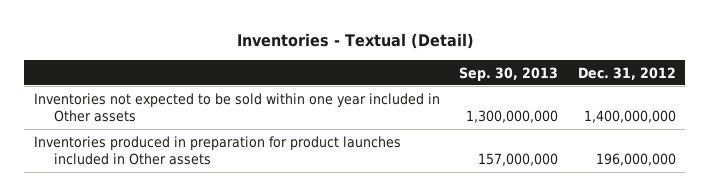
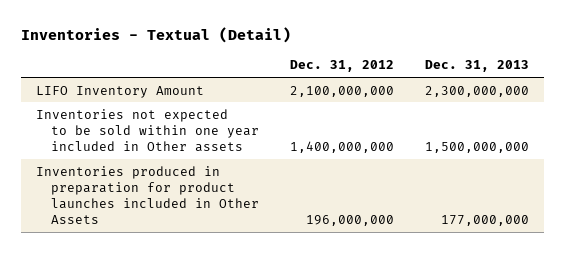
- | Sep. 30, 2013 | Dec. 31, 2012
+ | Dec. 31, 2012 | Dec. 31, 2013
+ LIFO Inventory Amount | 2,100,000,000 | 2,300,000,000
- Inventories produced in preparation for product launches included in Other assets | 157,000,000 | 196,000,000
+ Inventories produced in preparation for product launches included in Other Assets | 196,000,000 | 177,000,000

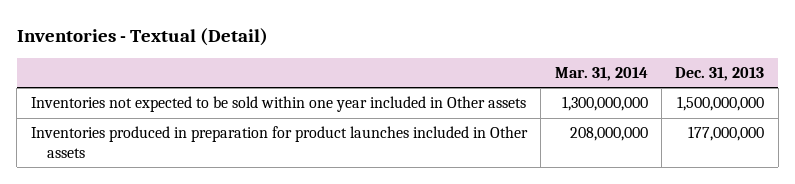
- | Dec. 31, 2012 | Dec. 31, 2013
+ | Mar. 31, 2014 | Dec. 31, 2013
- LIFO Inventory Amount | 2,100,000,000 | 2,300,000,000
- Inventories produced in preparation for product launches included in Other Assets | 196,000,000 | 177,000,000
+ Inventories produced in preparation for product launches included in Other assets | 208,000,000 | 177,000,000

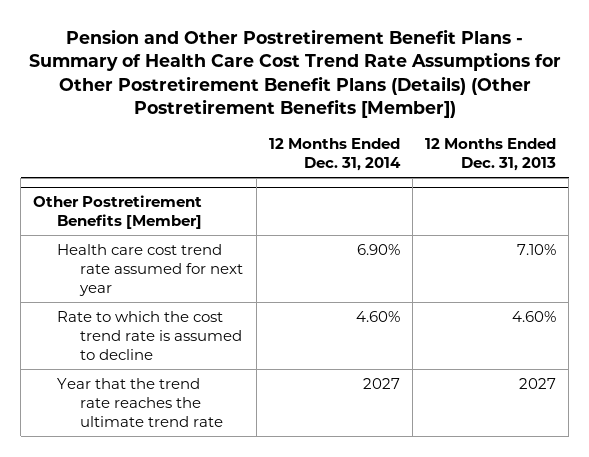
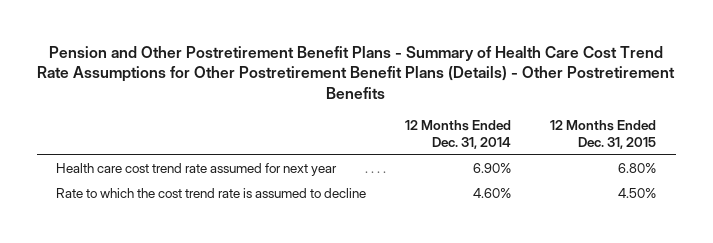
- Pension and Other Postretirement Benefit Plans - Summary of Health Care Cost Trend Rate Assumptions for Other Postretirement Benefit Plans (Details) (Other Postretirement Benefits [Member])
+ Pension and Other Postretirement Benefit Plans - Summary of Health Care Cost Trend Rate Assumptions for Other Postretirement Benefit Plans (Details) - Other Postretirement Benefits
- | 12 Months Ended Dec. 31, 2014 | 12 Months Ended Dec. 31, 2013
+ | 12 Months Ended Dec. 31, 2014 | 12 Months Ended Dec. 31, 2015
- Other Postretirement Benefits [Member]
- Year that the trend rate reaches the ultimate trend rate | 2027 | 2027

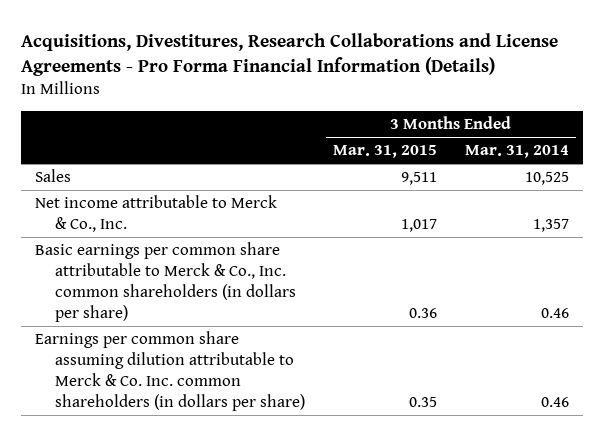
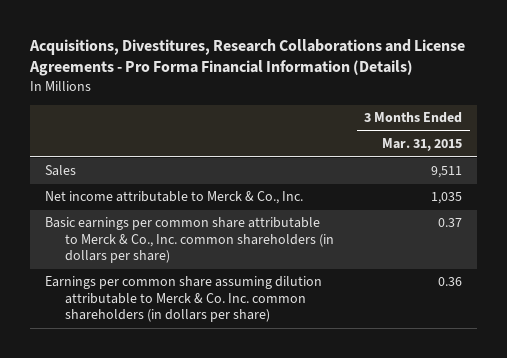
- | 3 Months Ended Mar. 31, 2015 | 3 Months Ended Mar. 31, 2014
+ | 3 Months Ended Mar. 31, 2015
- Net income attributable to Merck & Co., Inc. | 1,017 | 1,357
- Basic earnings per common share attributable to Merck & Co., Inc. common shareholders (in dollars per share) | 0.36 | 0.46
- Earnings per common share assuming dilution attributable to Merck & Co. Inc. common shareholders (in dollars per share) | 0.35 | 0.46
+ Net income attributable to Merck & Co., Inc. | 1,035
+ Basic earnings per common share attributable to Merck & Co., Inc. common shareholders (in dollars per share) | 0.37
+ Earnings per common share assuming dilution attributable to Merck & Co. Inc. common shareholders (in dollars per share) | 0.36

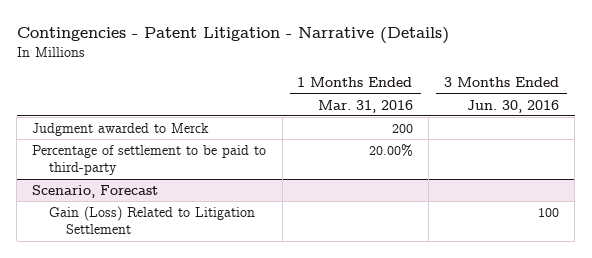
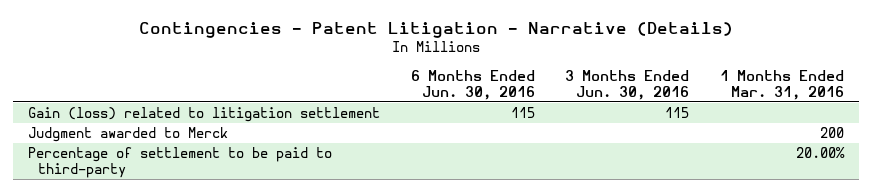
- | 1 Months Ended Mar. 31, 2016 | 3 Months Ended Jun. 30, 2016
+ | 6 Months Ended Jun. 30, 2016 | 3 Months Ended Jun. 30, 2016 | 1 Months Ended Mar. 31, 2016
+ Gain (loss) related to litigation settlement | 115 | 115 |
- Scenario, Forecast
- Gain (Loss) Related to Litigation Settlement | | 100

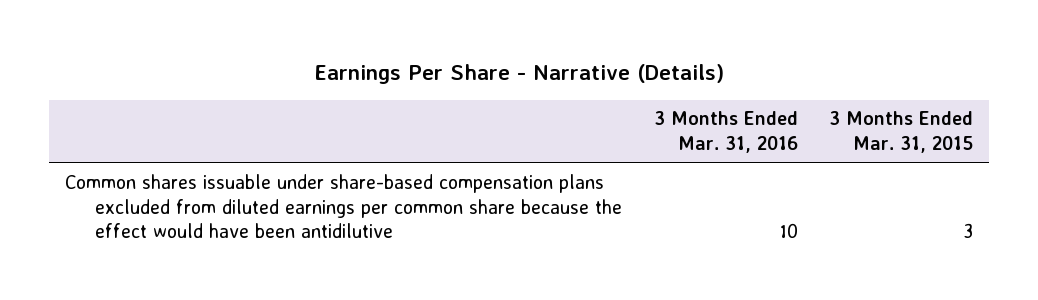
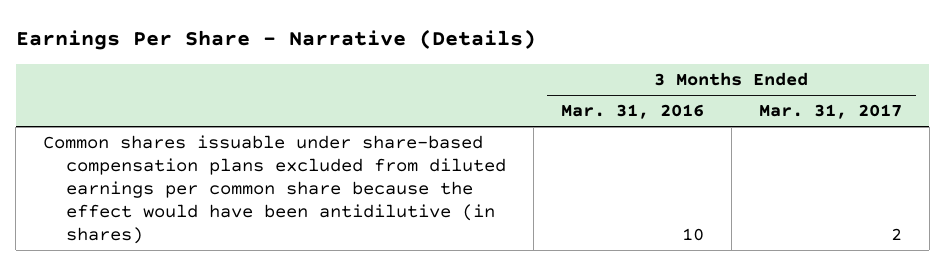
- | 3 Months Ended Mar. 31, 2016 | 3 Months Ended Mar. 31, 2015
+ | 3 Months Ended Mar. 31, 2016 | 3 Months Ended Mar. 31, 2017
- Common shares issuable under share-based compensation plans excluded from diluted earnings per common share because the effect would have been antidilutive | 10 | 3
+ Common shares issuable under share-based compensation plans excluded from diluted earnings per common share because the effect would have been antidilutive (in shares) | 10 | 2

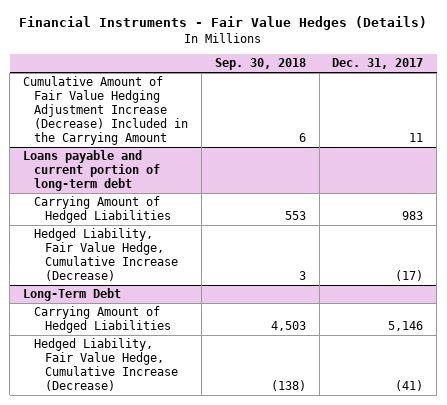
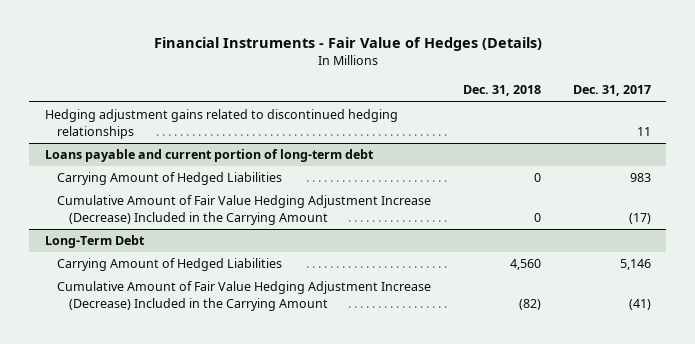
- Financial Instruments - Fair Value Hedges (Details)
+ Financial Instruments - Fair Value of Hedges (Details)
- | Sep. 30, 2018 | Dec. 31, 2017
+ | Dec. 31, 2018 | Dec. 31, 2017
- Cumulative Amount of Fair Value Hedging Adjustment Increase (Decrease) Included in the Carrying Amount | 6 | 11
+ Hedging adjustment gains related to discontinued hedging relationships | | 11
@ Loans payable and current portion of long-term debt
- Hedged Liability, Fair Value Hedge, Cumulative Increase (Decrease) | 3 | (17)
+ Cumulative Amount of Fair Value Hedging Adjustment Increase (Decrease) Included in the Carrying Amount | 0 | (17)
@ Long-Term Debt
- Hedged Liability, Fair Value Hedge, Cumulative Increase (Decrease) | (138) | (41)
+ Cumulative Amount of Fair Value Hedging Adjustment Increase (Decrease) Included in the Carrying Amount | (82) | (41)

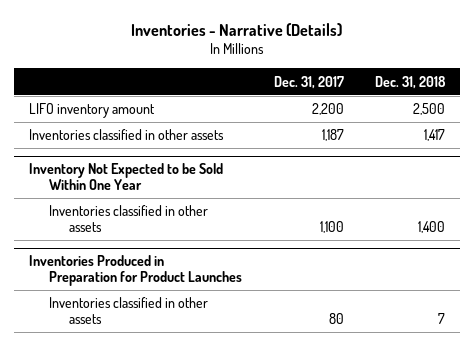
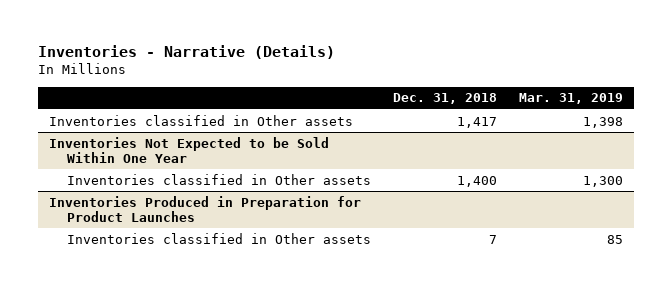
- | Dec. 31, 2017 | Dec. 31, 2018
+ | Dec. 31, 2018 | Mar. 31, 2019
- LIFO inventory amount | 2,200 | 2,500
- Inventories classified in other assets | 1,187 | 1,417
- Inventory Not Expected to be Sold Within One Year
- Inventories classified in other assets | 1,100 | 1,400
+ Inventories classified in Other assets | 1,417 | 1,398
+ Inventories Not Expected to be Sold Within One Year
+ Inventories classified in Other assets | 1,400 | 1,300
@ Inventories Produced in Preparation for Product Launches
- Inventories classified in other assets | 80 | 7
+ Inventories classified in Other assets | 7 | 85

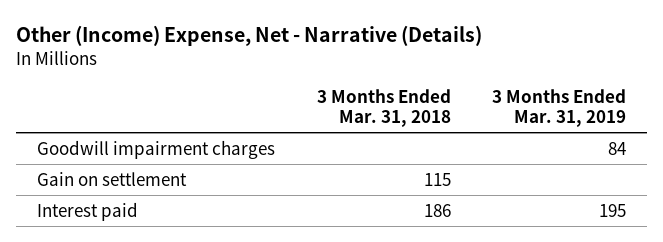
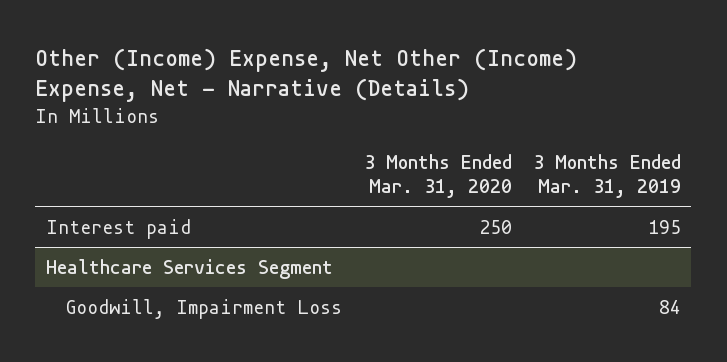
- Other (Income) Expense, Net - Narrative (Details)
+ Other (Income) Expense, Net Other (Income) Expense, Net - Narrative (Details)
- | 3 Months Ended Mar. 31, 2018 | 3 Months Ended Mar. 31, 2019
+ | 3 Months Ended Mar. 31, 2020 | 3 Months Ended Mar. 31, 2019
- Goodwill impairment charges | | 84
- Gain on settlement | 115 |
+ Healthcare Services Segment
+ Goodwill, Impairment Loss | | 84

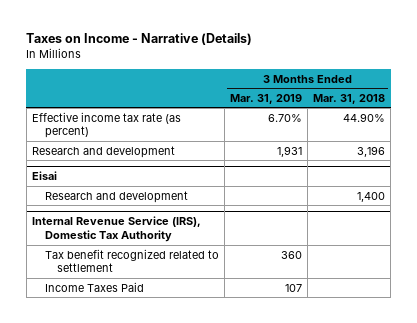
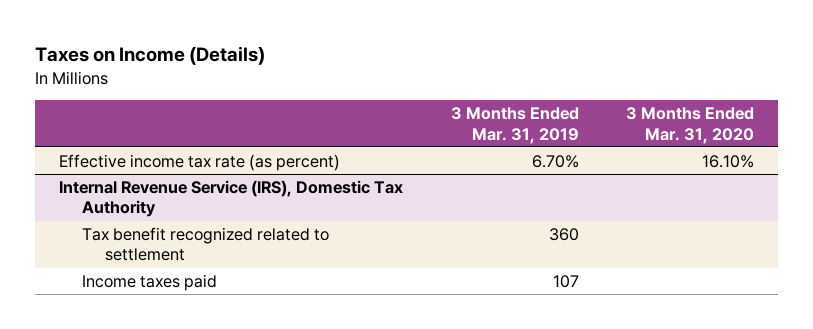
- Taxes on Income - Narrative (Details)
+ Taxes on Income (Details)
- | 3 Months Ended Mar. 31, 2019 | 3 Months Ended Mar. 31, 2018
+ | 3 Months Ended Mar. 31, 2019 | 3 Months Ended Mar. 31, 2020
- Research and development | 1,931 | 3,196
- Eisai
- Research and development | | 1,400
@ Internal Revenue Service (IRS), Domestic Tax Authority
- Income Taxes Paid | 107 |
+ Income taxes paid | 107 |

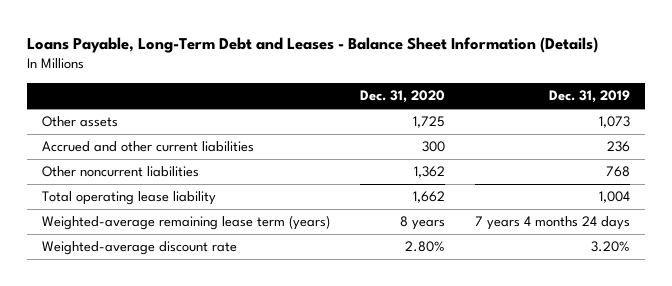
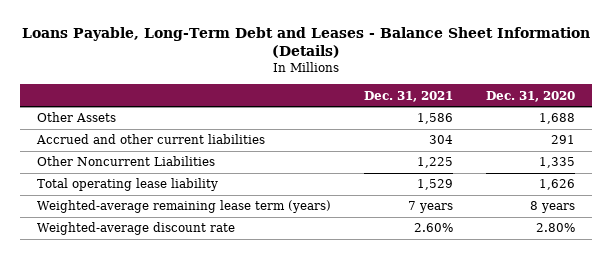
- | Dec. 31, 2020 | Dec. 31, 2019
+ | Dec. 31, 2021 | Dec. 31, 2020
- Other assets | 1,725 | 1,073
- Accrued and other current liabilities | 300 | 236
- Other noncurrent liabilities | 1,362 | 768
- Total operating lease liability | 1,662 | 1,004
+ Other Assets | 1,586 | 1,688
+ Accrued and other current liabilities | 304 | 291
+ Other Noncurrent Liabilities | 1,225 | 1,335
+ Total operating lease liability | 1,529 | 1,626

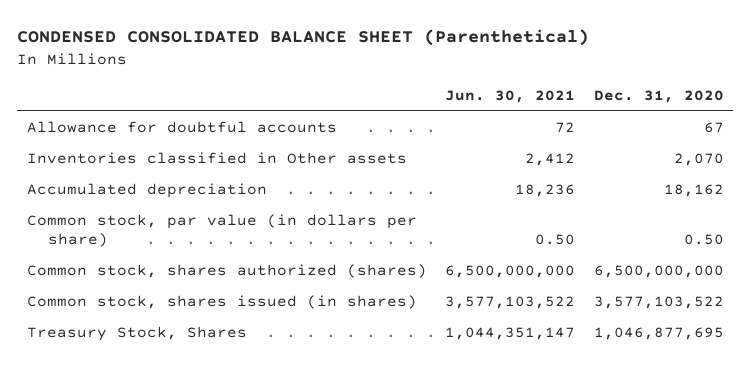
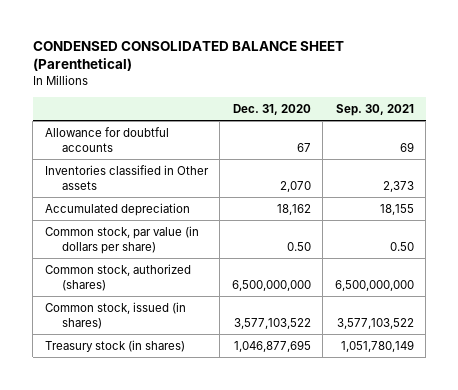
- | Jun. 30, 2021 | Dec. 31, 2020
+ | Dec. 31, 2020 | Sep. 30, 2021
- Common stock, shares authorized (shares) | 6,500,000,000 | 6,500,000,000
- Common stock, shares issued (in shares) | 3,577,103,522 | 3,577,103,522
- Treasury Stock, Shares | 1,044,351,147 | 1,046,877,695
+ Common stock, authorized (shares) | 6,500,000,000 | 6,500,000,000
+ Common stock, issued (in shares) | 3,577,103,522 | 3,577,103,522
+ Treasury stock (in shares) | 1,046,877,695 | 1,051,780,149

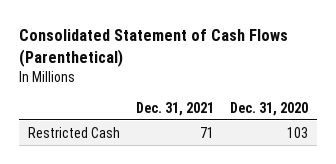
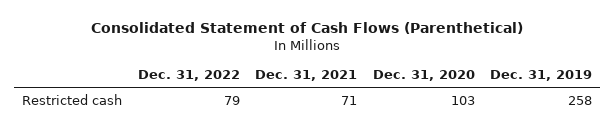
- | Dec. 31, 2021 | Dec. 31, 2020
+ | Dec. 31, 2022 | Dec. 31, 2021 | Dec. 31, 2020 | Dec. 31, 2019
- Restricted Cash | 71 | 103
+ Restricted cash | 79 | 71 | 103 | 258

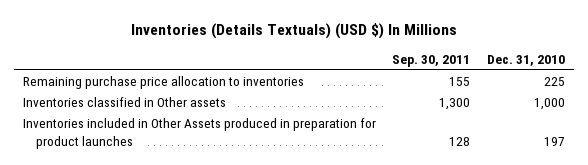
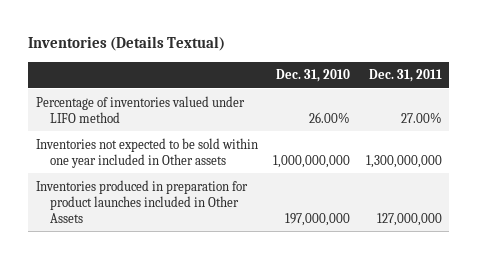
- Inventories (Details Textuals) (USD $) In Millions
+ Inventories (Details Textual)
- | Sep. 30, 2011 | Dec. 31, 2010
+ | Dec. 31, 2010 | Dec. 31, 2011
- Remaining purchase price allocation to inventories | 155 | 225
- Inventories classified in Other assets | 1,300 | 1,000
- Inventories included in Other Assets produced in preparation for product launches | 128 | 197
+ Percentage of inventories valued under LIFO method | 26.00% | 27.00%
+ Inventories not expected to be sold within one year included in Other assets | 1,000,000,000 | 1,300,000,000
+ Inventories produced in preparation for product launches included in Other Assets | 197,000,000 | 127,000,000

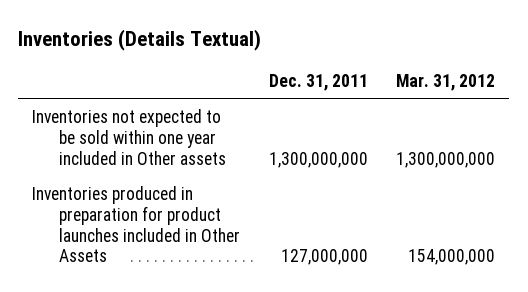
- | Dec. 31, 2010 | Dec. 31, 2011
+ | Dec. 31, 2011 | Mar. 31, 2012
- Percentage of inventories valued under LIFO method | 26.00% | 27.00%

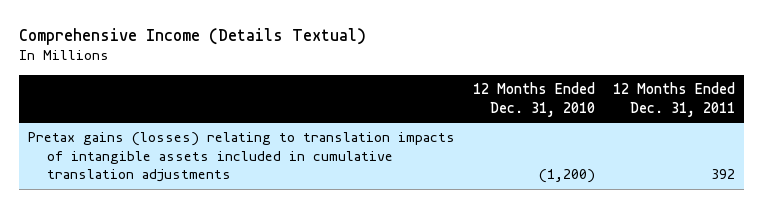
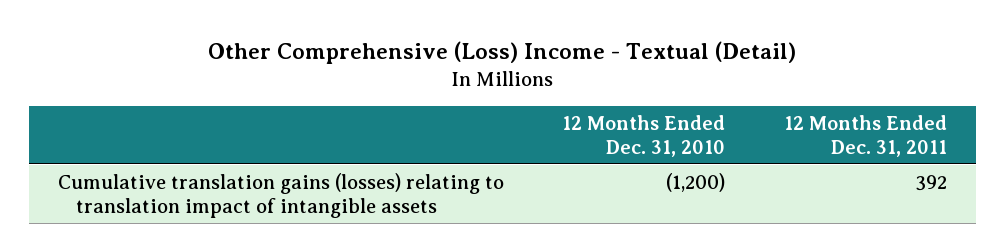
- Comprehensive Income (Details Textual)
+ Other Comprehensive (Loss) Income - Textual (Detail)
- Pretax gains (losses) relating to translation impacts of intangible assets included in cumulative translation adjustments | (1,200) | 392
+ Cumulative translation gains (losses) relating to translation impact of intangible assets | (1,200) | 392

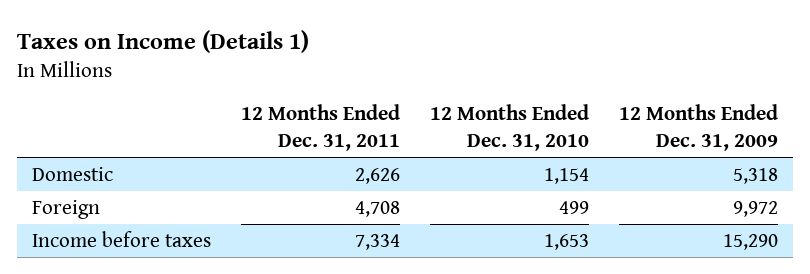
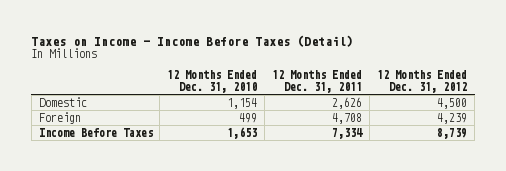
- Taxes on Income (Details 1)
+ Taxes on Income - Income Before Taxes (Detail)
- | 12 Months Ended Dec. 31, 2011 | 12 Months Ended Dec. 31, 2010 | 12 Months Ended Dec. 31, 2009
+ | 12 Months Ended Dec. 31, 2010 | 12 Months Ended Dec. 31, 2011 | 12 Months Ended Dec. 31, 2012
- Income before taxes | 7,334 | 1,653 | 15,290
+ Income Before Taxes | 1,653 | 7,334 | 8,739

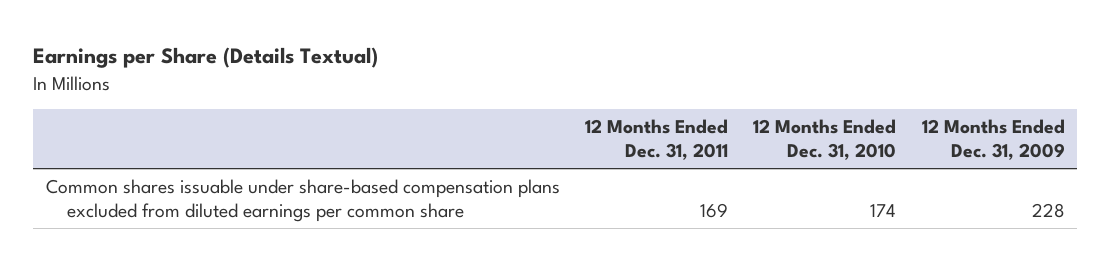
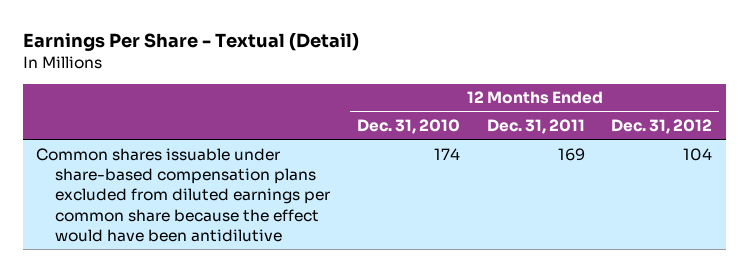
- Earnings per Share (Details Textual)
+ Earnings Per Share - Textual (Detail)
- | 12 Months Ended Dec. 31, 2011 | 12 Months Ended Dec. 31, 2010 | 12 Months Ended Dec. 31, 2009
+ | 12 Months Ended Dec. 31, 2010 | 12 Months Ended Dec. 31, 2011 | 12 Months Ended Dec. 31, 2012
- Common shares issuable under share-based compensation plans excluded from diluted earnings per common share | 169 | 174 | 228
+ Common shares issuable under share-based compensation plans excluded from diluted earnings per common share because the effect would have been antidilutive | 174 | 169 | 104

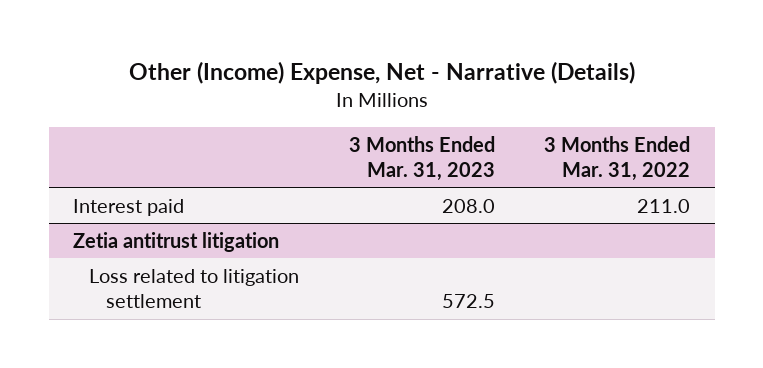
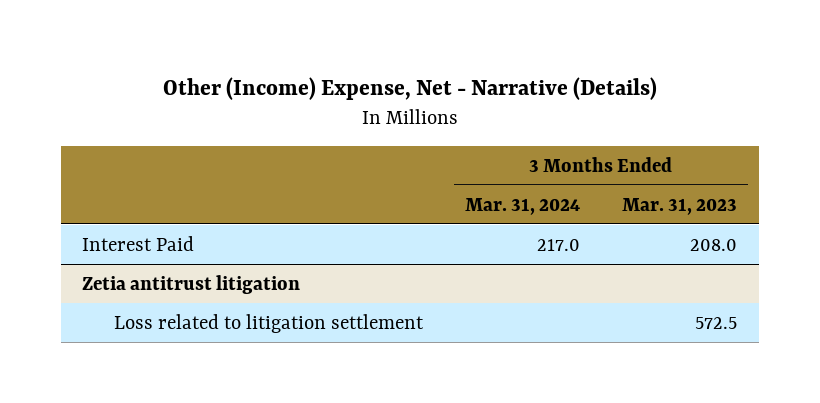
- | 3 Months Ended Mar. 31, 2023 | 3 Months Ended Mar. 31, 2022
+ | 3 Months Ended Mar. 31, 2024 | 3 Months Ended Mar. 31, 2023
- Interest paid | 208.0 | 211.0
+ Interest Paid | 217.0 | 208.0

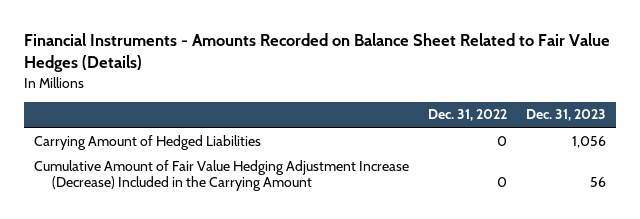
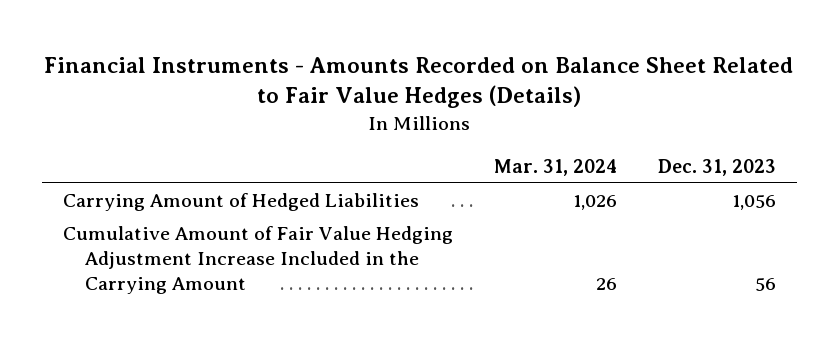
- | Dec. 31, 2022 | Dec. 31, 2023
+ | Mar. 31, 2024 | Dec. 31, 2023
- Cumulative Amount of Fair Value Hedging Adjustment Increase (Decrease) Included in the Carrying Amount | 0 | 56
+ Cumulative Amount of Fair Value Hedging Adjustment Increase Included in the Carrying Amount | 26 | 56

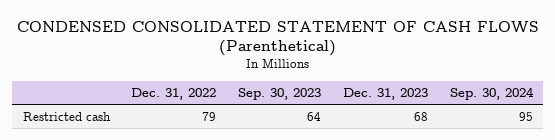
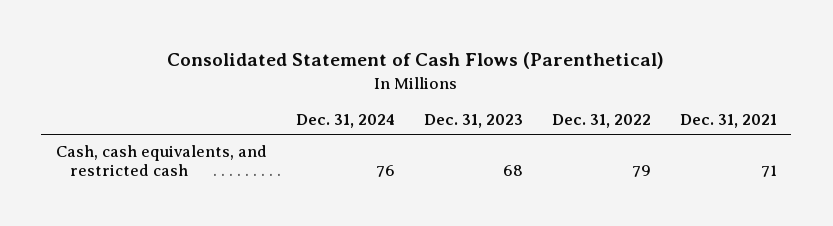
- CONDENSED CONSOLIDATED STATEMENT OF CASH FLOWS (Parenthetical)
+ Consolidated Statement of Cash Flows (Parenthetical)
- | Dec. 31, 2022 | Sep. 30, 2023 | Dec. 31, 2023 | Sep. 30, 2024
+ | Dec. 31, 2024 | Dec. 31, 2023 | Dec. 31, 2022 | Dec. 31, 2021
- Restricted cash | 79 | 64 | 68 | 95
+ Cash, cash equivalents, and restricted cash | 76 | 68 | 79 | 71

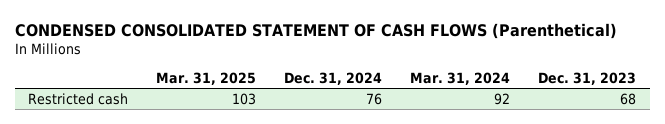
- Consolidated Statement of Cash Flows (Parenthetical)
+ CONDENSED CONSOLIDATED STATEMENT OF CASH FLOWS (Parenthetical)
- | Dec. 31, 2024 | Dec. 31, 2023 | Dec. 31, 2022 | Dec. 31, 2021
+ | Mar. 31, 2025 | Dec. 31, 2024 | Mar. 31, 2024 | Dec. 31, 2023
- Cash, cash equivalents, and restricted cash | 76 | 68 | 79 | 71
+ Restricted cash | 103 | 76 | 92 | 68

